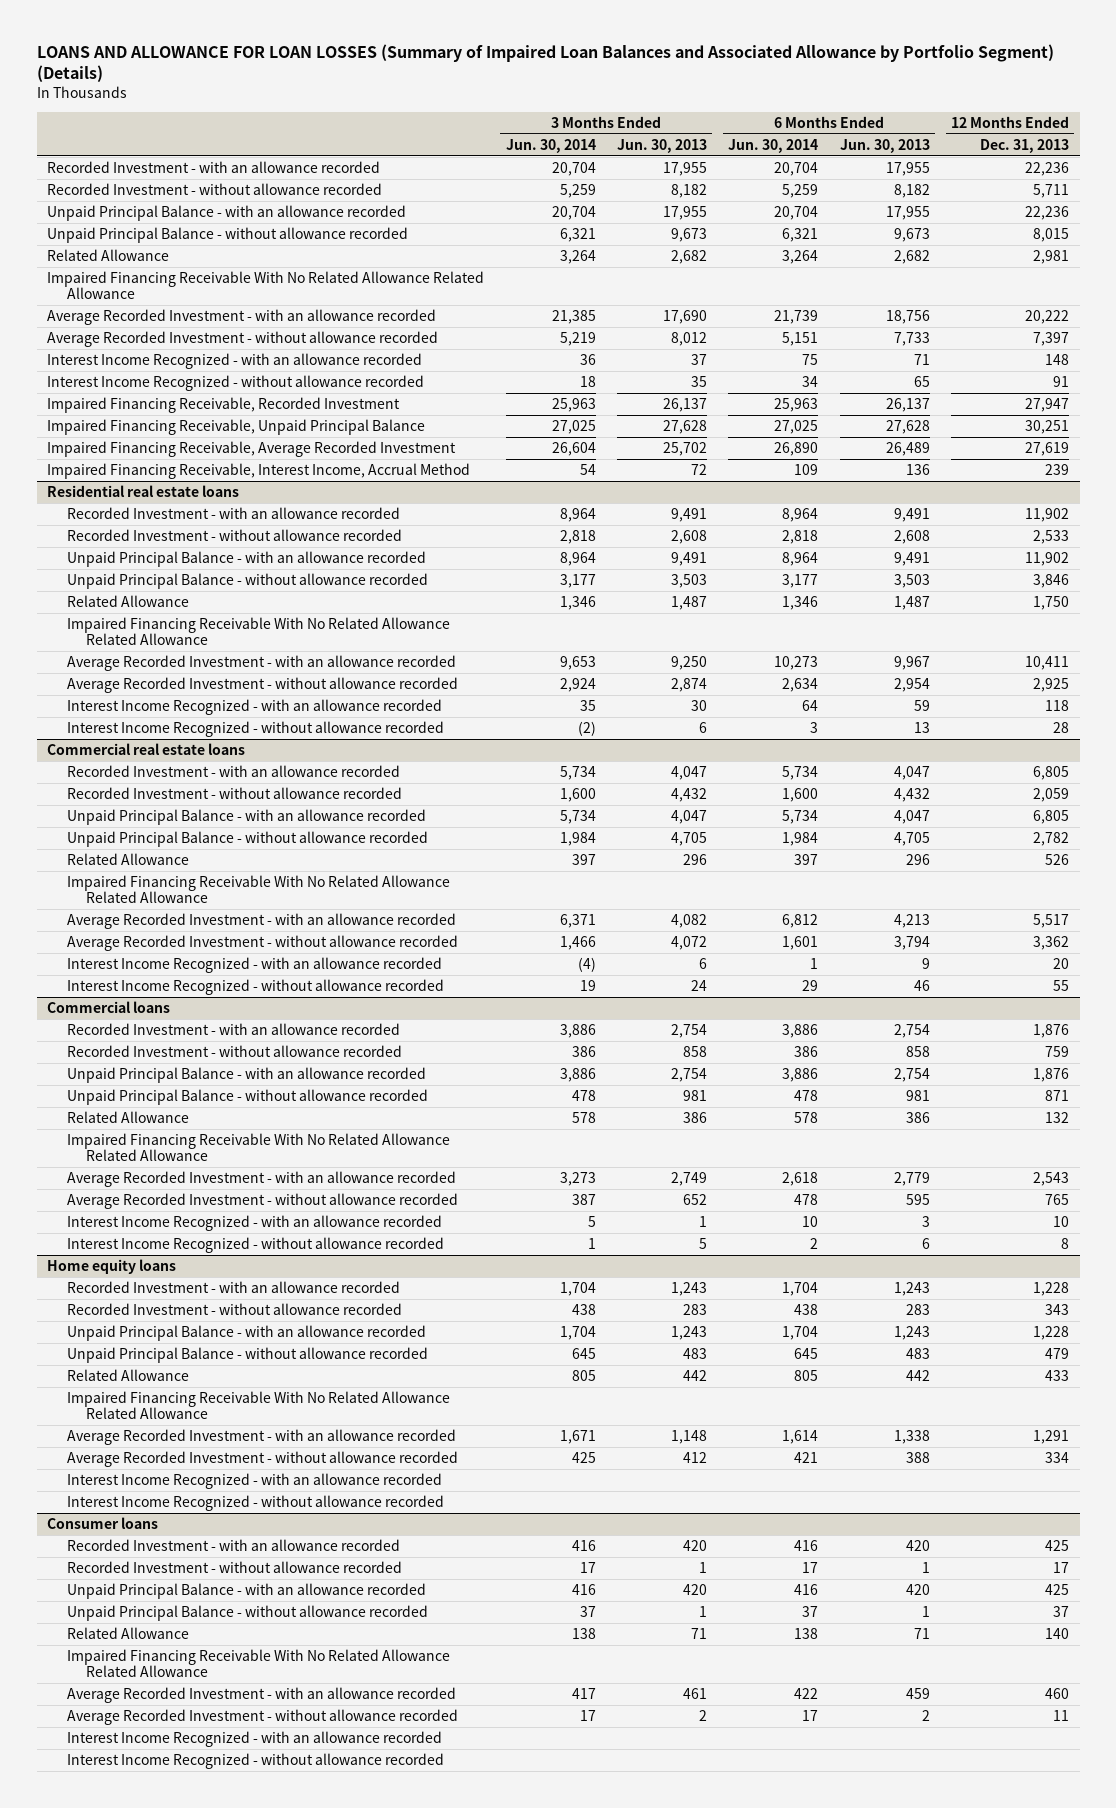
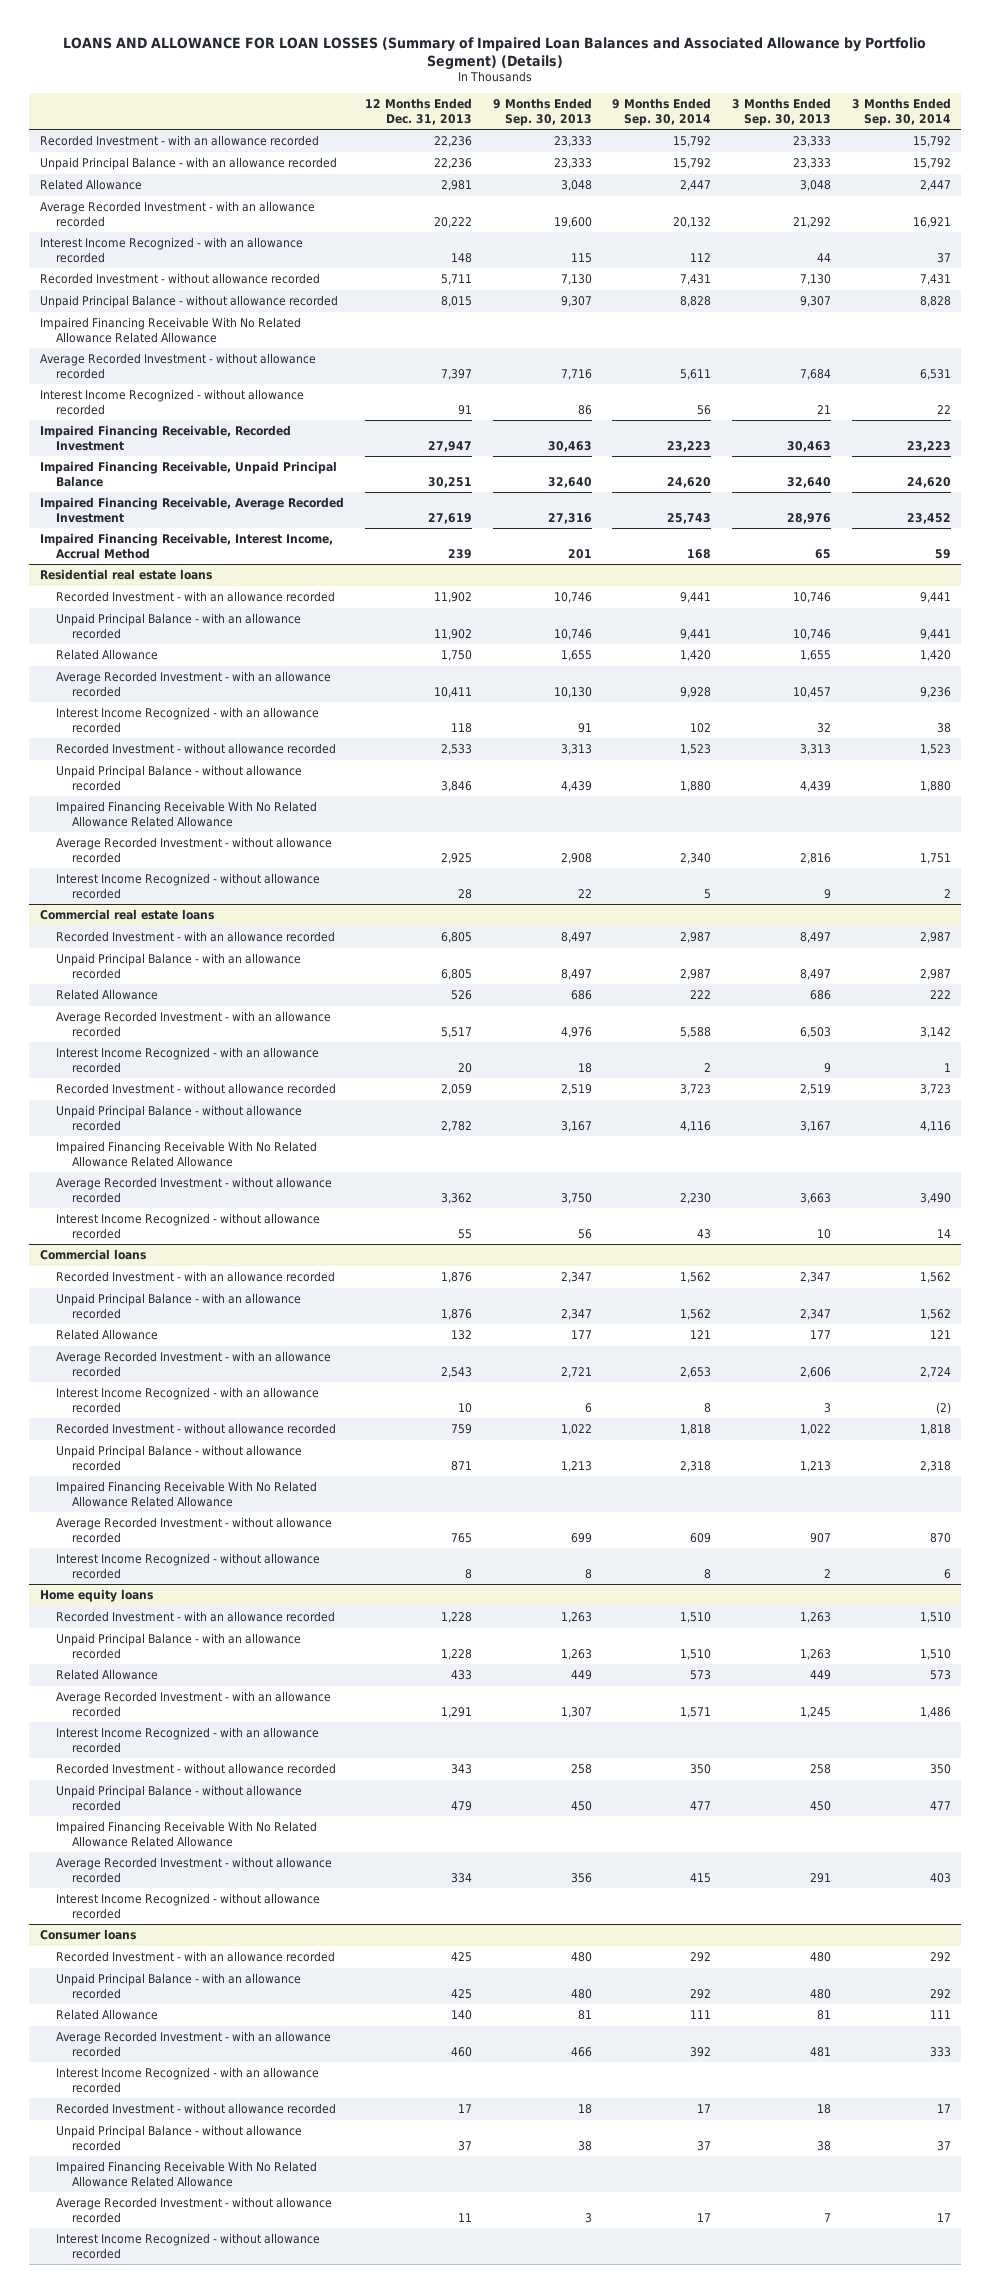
- | 3 Months Ended Jun. 30, 2014 | 3 Months Ended Jun. 30, 2013 | 6 Months Ended Jun. 30, 2014 | 6 Months Ended Jun. 30, 2013 | 12 Months Ended Dec. 31, 2013
+ | 12 Months Ended Dec. 31, 2013 | 9 Months Ended Sep. 30, 2013 | 9 Months Ended Sep. 30, 2014 | 3 Months Ended Sep. 30, 2013 | 3 Months Ended Sep. 30, 2014
moved down: Recorded Investment - without allowance recorded | 5,711 | 7,130 | 7,431 | 7,130 | 7,431
moved down: Unpaid Principal Balance - without allowance recorded | 8,015 | 9,307 | 8,828 | 9,307 | 8,828
moved down: Impaired Financing Receivable With No Related Allowance Related Allowance
moved down: Average Recorded Investment - without allowance recorded | 7,397 | 7,716 | 5,611 | 7,684 | 6,531
@ Residential real estate loans
moved down: Recorded Investment - without allowance recorded | 2,533 | 3,313 | 1,523 | 3,313 | 1,523
moved down: Unpaid Principal Balance - without allowance recorded | 3,846 | 4,439 | 1,880 | 4,439 | 1,880
moved down: Impaired Financing Receivable With No Related Allowance Related Allowance
moved down: Average Recorded Investment - without allowance recorded | 2,925 | 2,908 | 2,340 | 2,816 | 1,751
@ Commercial real estate loans
moved down: Recorded Investment - without allowance recorded | 2,059 | 2,519 | 3,723 | 2,519 | 3,723
moved down: Unpaid Principal Balance - without allowance recorded | 2,782 | 3,167 | 4,116 | 3,167 | 4,116
moved down: Impaired Financing Receivable With No Related Allowance Related Allowance
moved down: Average Recorded Investment - without allowance recorded | 3,362 | 3,750 | 2,230 | 3,663 | 3,490
@ Commercial loans
moved down: Recorded Investment - without allowance recorded | 759 | 1,022 | 1,818 | 1,022 | 1,818
moved down: Unpaid Principal Balance - without allowance recorded | 871 | 1,213 | 2,318 | 1,213 | 2,318
moved down: Impaired Financing Receivable With No Related Allowance Related Allowance
moved down: Average Recorded Investment - without allowance recorded | 765 | 699 | 609 | 907 | 870
@ Home equity loans
moved down: Recorded Investment - without allowance recorded | 343 | 258 | 350 | 258 | 350
moved down: Unpaid Principal Balance - without allowance recorded | 479 | 450 | 477 | 450 | 477
moved down: Impaired Financing Receivable With No Related Allowance Related Allowance
moved down: Average Recorded Investment - without allowance recorded | 334 | 356 | 415 | 291 | 403
@ Consumer loans
moved down: Recorded Investment - without allowance recorded | 17 | 18 | 17 | 18 | 17
moved down: Unpaid Principal Balance - without allowance recorded | 37 | 38 | 37 | 38 | 37
moved down: Impaired Financing Receivable With No Related Allowance Related Allowance
moved down: Average Recorded Investment - without allowance recorded | 11 | 3 | 17 | 7 | 17

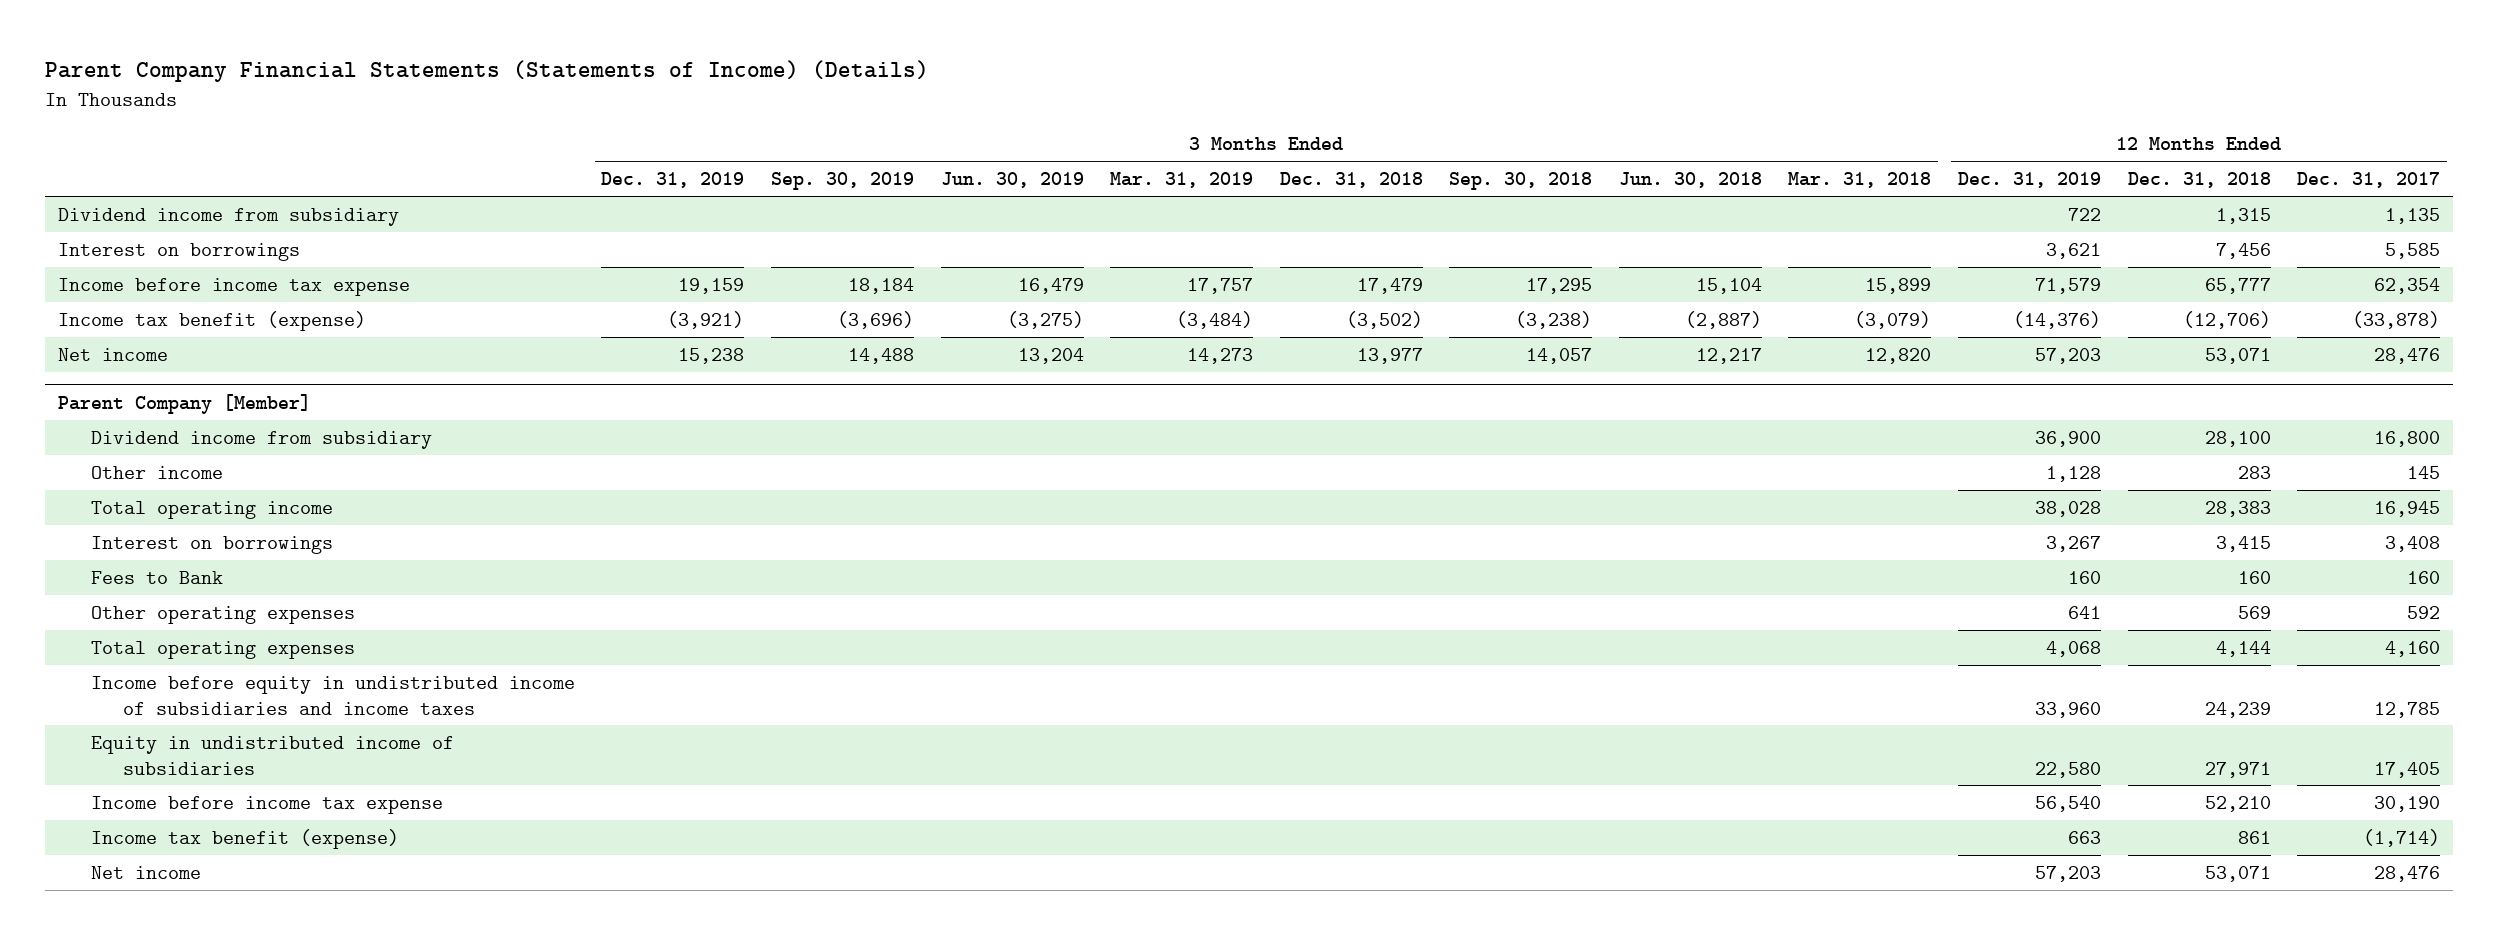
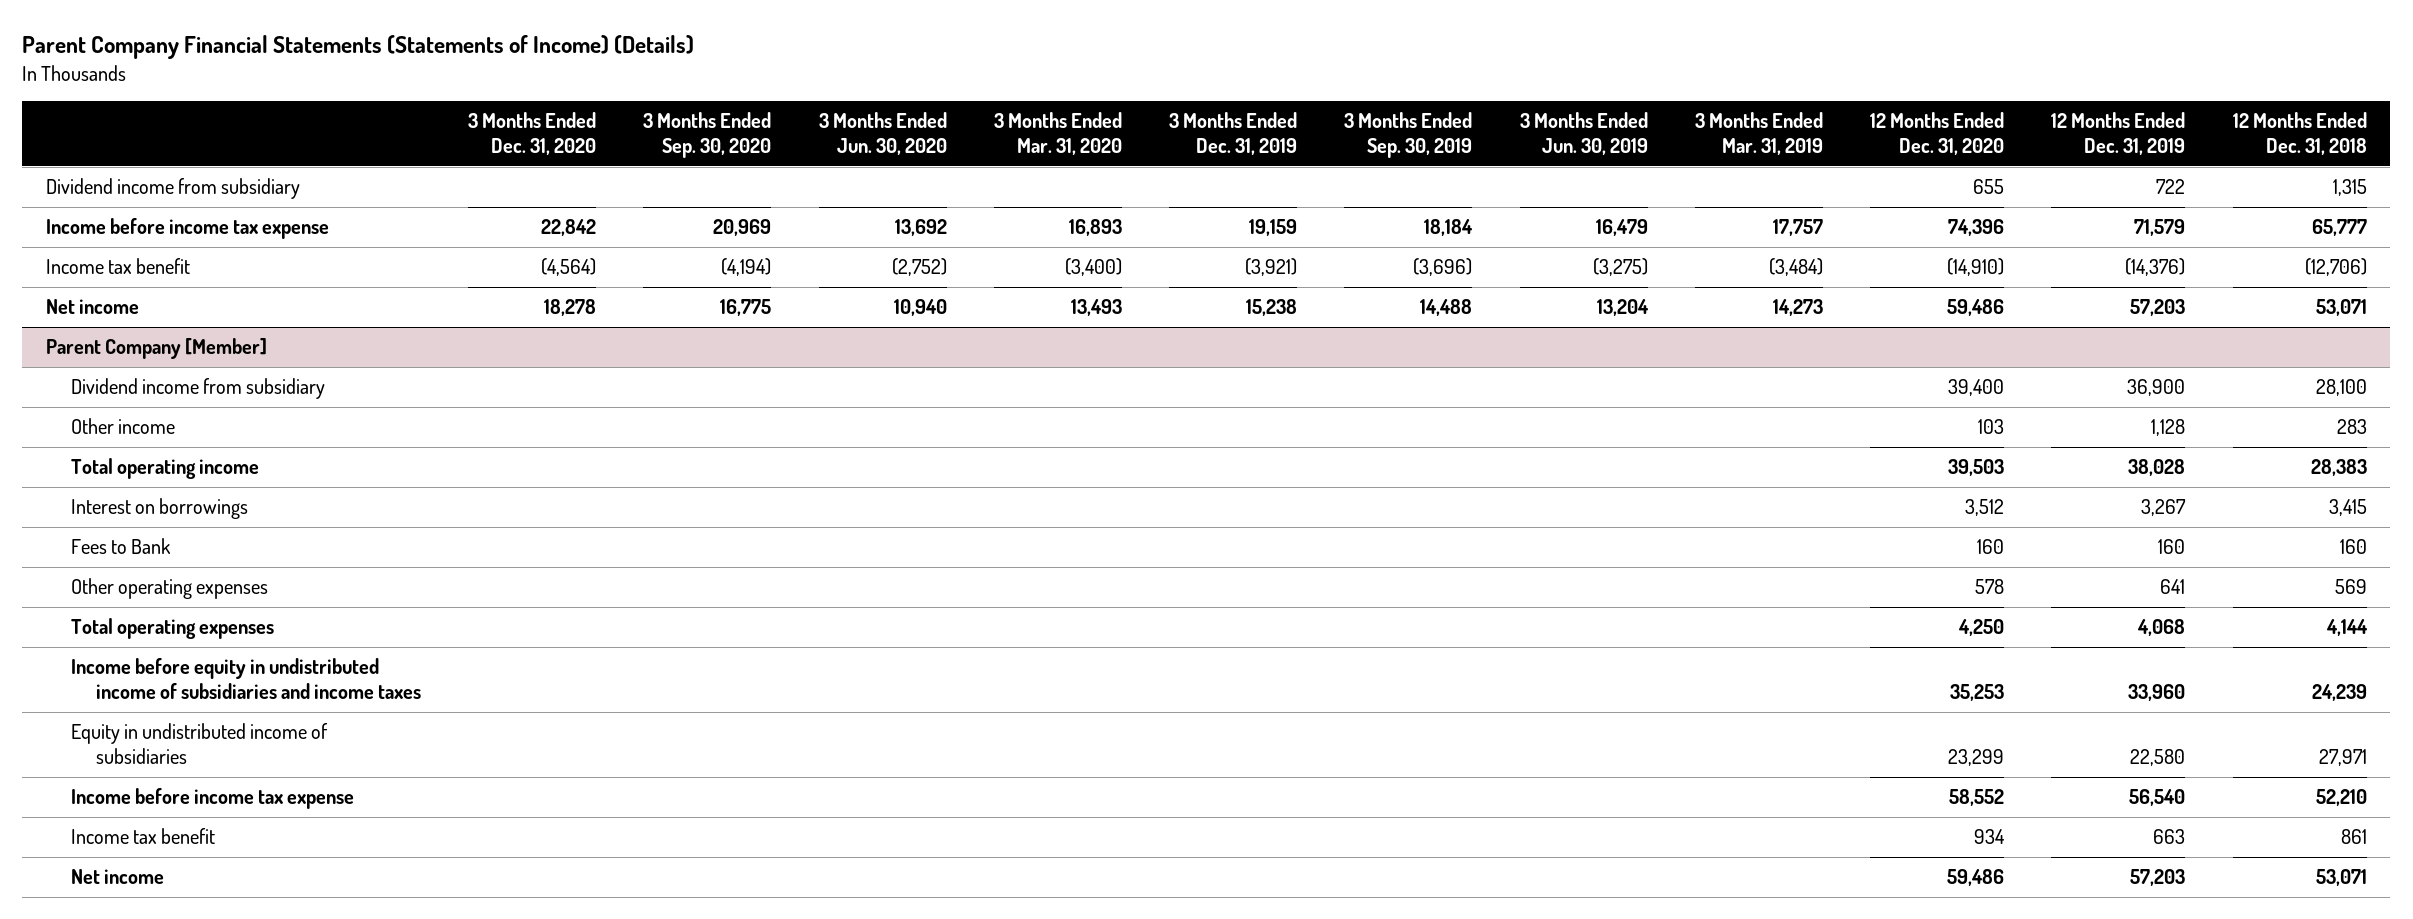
- | 3 Months Ended Dec. 31, 2019 | 3 Months Ended Sep. 30, 2019 | 3 Months Ended Jun. 30, 2019 | 3 Months Ended Mar. 31, 2019 | 3 Months Ended Dec. 31, 2018 | 3 Months Ended Sep. 30, 2018 | 3 Months Ended Jun. 30, 2018 | 3 Months Ended Mar. 31, 2018 | 12 Months Ended Dec. 31, 2019 | 12 Months Ended Dec. 31, 2018 | 12 Months Ended Dec. 31, 2017
+ | 3 Months Ended Dec. 31, 2020 | 3 Months Ended Sep. 30, 2020 | 3 Months Ended Jun. 30, 2020 | 3 Months Ended Mar. 31, 2020 | 3 Months Ended Dec. 31, 2019 | 3 Months Ended Sep. 30, 2019 | 3 Months Ended Jun. 30, 2019 | 3 Months Ended Mar. 31, 2019 | 12 Months Ended Dec. 31, 2020 | 12 Months Ended Dec. 31, 2019 | 12 Months Ended Dec. 31, 2018
- Interest on borrowings | | | | | | | | | 3,621 | 7,456 | 5,585
- Income tax benefit (expense) | (3,921) | (3,696) | (3,275) | (3,484) | (3,502) | (3,238) | (2,887) | (3,079) | (14,376) | (12,706) | (33,878)
+ Income tax benefit | (4,564) | (4,194) | (2,752) | (3,400) | (3,921) | (3,696) | (3,275) | (3,484) | (14,910) | (14,376) | (12,706)
@ Parent Company [Member]
- Income tax benefit (expense) | | | | | | | | | 663 | 861 | (1,714)
+ Income tax benefit | | | | | | | | | 934 | 663 | 861

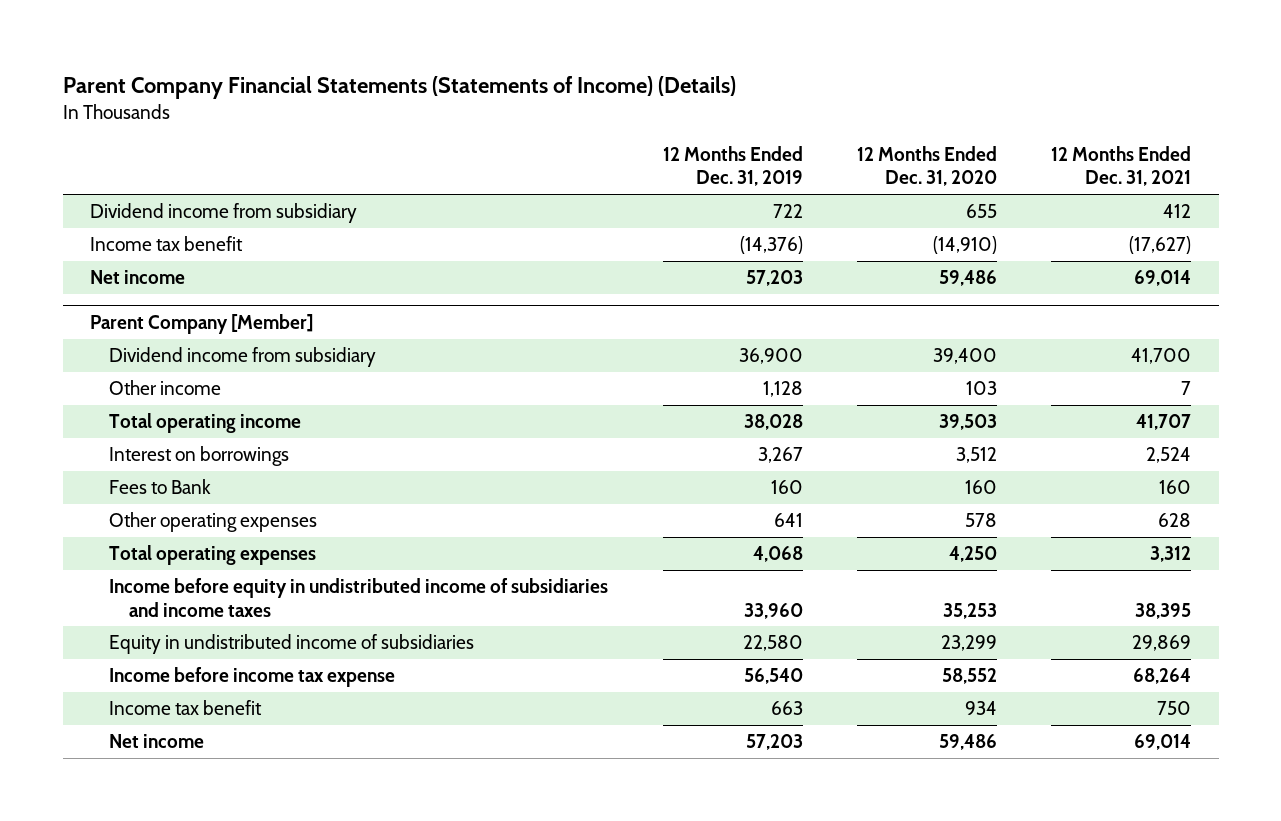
- | 3 Months Ended Dec. 31, 2020 | 3 Months Ended Sep. 30, 2020 | 3 Months Ended Jun. 30, 2020 | 3 Months Ended Mar. 31, 2020 | 3 Months Ended Dec. 31, 2019 | 3 Months Ended Sep. 30, 2019 | 3 Months Ended Jun. 30, 2019 | 3 Months Ended Mar. 31, 2019 | 12 Months Ended Dec. 31, 2020 | 12 Months Ended Dec. 31, 2019 | 12 Months Ended Dec. 31, 2018
+ | 12 Months Ended Dec. 31, 2019 | 12 Months Ended Dec. 31, 2020 | 12 Months Ended Dec. 31, 2021
- Income before income tax expense | 22,842 | 20,969 | 13,692 | 16,893 | 19,159 | 18,184 | 16,479 | 17,757 | 74,396 | 71,579 | 65,777

